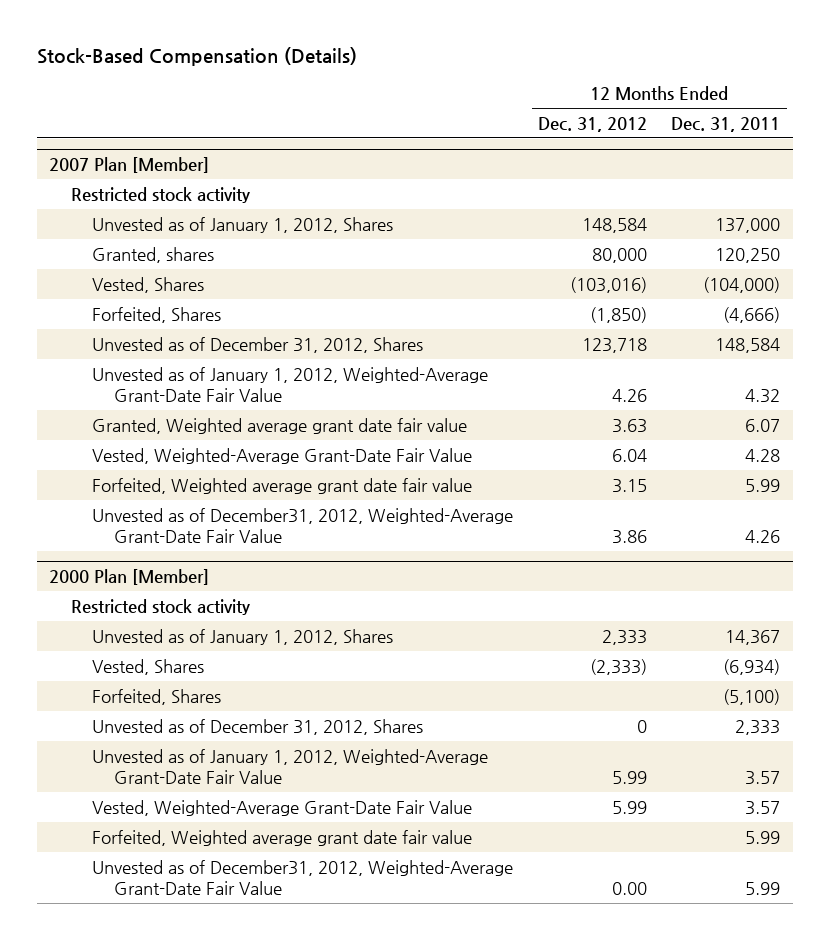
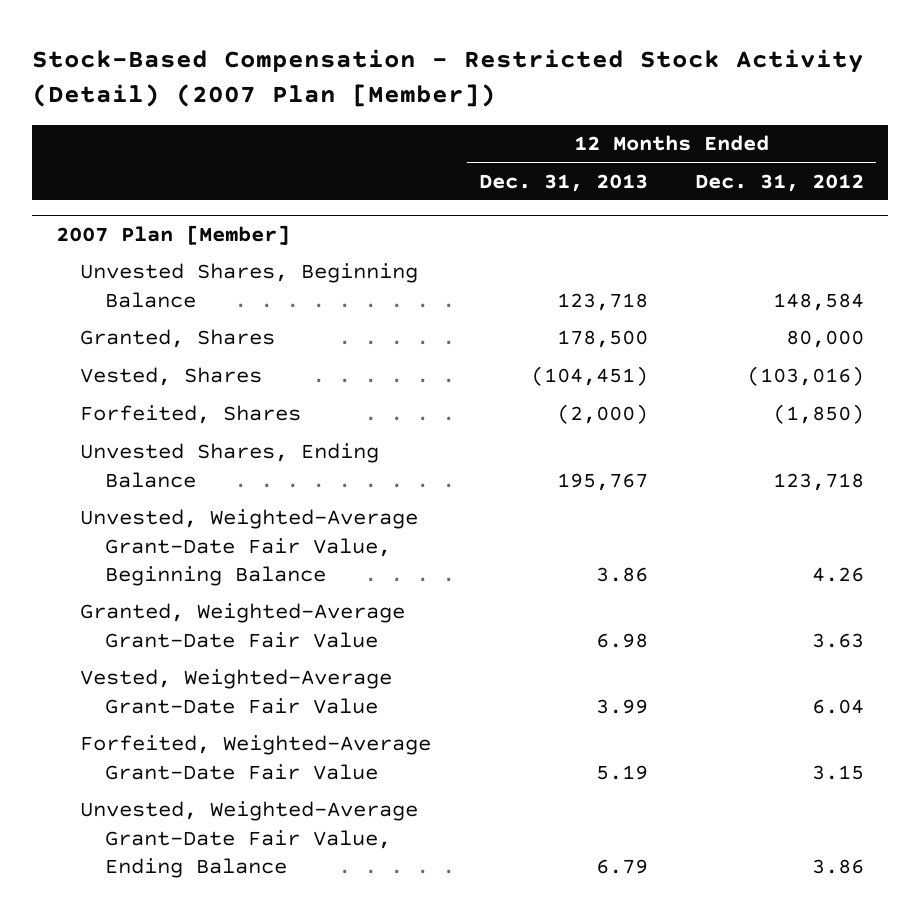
- Stock-Based Compensation (Details)
+ Stock-Based Compensation - Restricted Stock Activity (Detail) (2007 Plan [Member])
- | 12 Months Ended Dec. 31, 2012 | 12 Months Ended Dec. 31, 2011
+ | 12 Months Ended Dec. 31, 2013 | 12 Months Ended Dec. 31, 2012
@ 2007 Plan [Member]
- Restricted stock activity
- Unvested as of January 1, 2012, Shares | 148,584 | 137,000
- Granted, shares | 80,000 | 120,250
+ Unvested Shares, Beginning Balance | 123,718 | 148,584
+ Granted, Shares | 178,500 | 80,000
- Unvested as of December 31, 2012, Shares | 123,718 | 148,584
- Unvested as of January 1, 2012, Weighted-Average Grant-Date Fair Value | 4.26 | 4.32
- Granted, Weighted average grant date fair value | 3.63 | 6.07
+ Unvested Shares, Ending Balance | 195,767 | 123,718
+ Unvested, Weighted-Average Grant-Date Fair Value, Beginning Balance | 3.86 | 4.26
+ Granted, Weighted-Average Grant-Date Fair Value | 6.98 | 3.63
- Forfeited, Weighted average grant date fair value | 3.15 | 5.99
- Unvested as of December31, 2012, Weighted-Average Grant-Date Fair Value | 3.86 | 4.26
- 2000 Plan [Member]
- Restricted stock activity
- Unvested as of January 1, 2012, Shares | 2,333 | 14,367
- Vested, Shares | (2,333) | (6,934)
- Forfeited, Shares | | (5,100)
- Unvested as of December 31, 2012, Shares | 0 | 2,333
- Unvested as of January 1, 2012, Weighted-Average Grant-Date Fair Value | 5.99 | 3.57
- Vested, Weighted-Average Grant-Date Fair Value | 5.99 | 3.57
- Forfeited, Weighted average grant date fair value | | 5.99
- Unvested as of December31, 2012, Weighted-Average Grant-Date Fair Value | 0.00 | 5.99
@ 2007 Plan [Member]
+ Forfeited, Weighted-Average Grant-Date Fair Value | 5.19 | 3.15
+ Unvested, Weighted-Average Grant-Date Fair Value, Ending Balance | 6.79 | 3.86

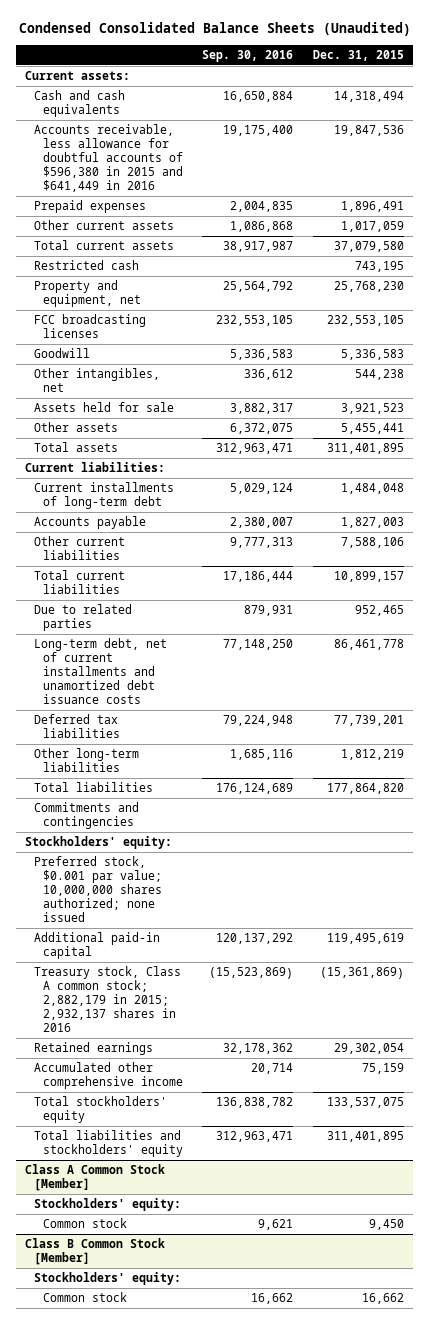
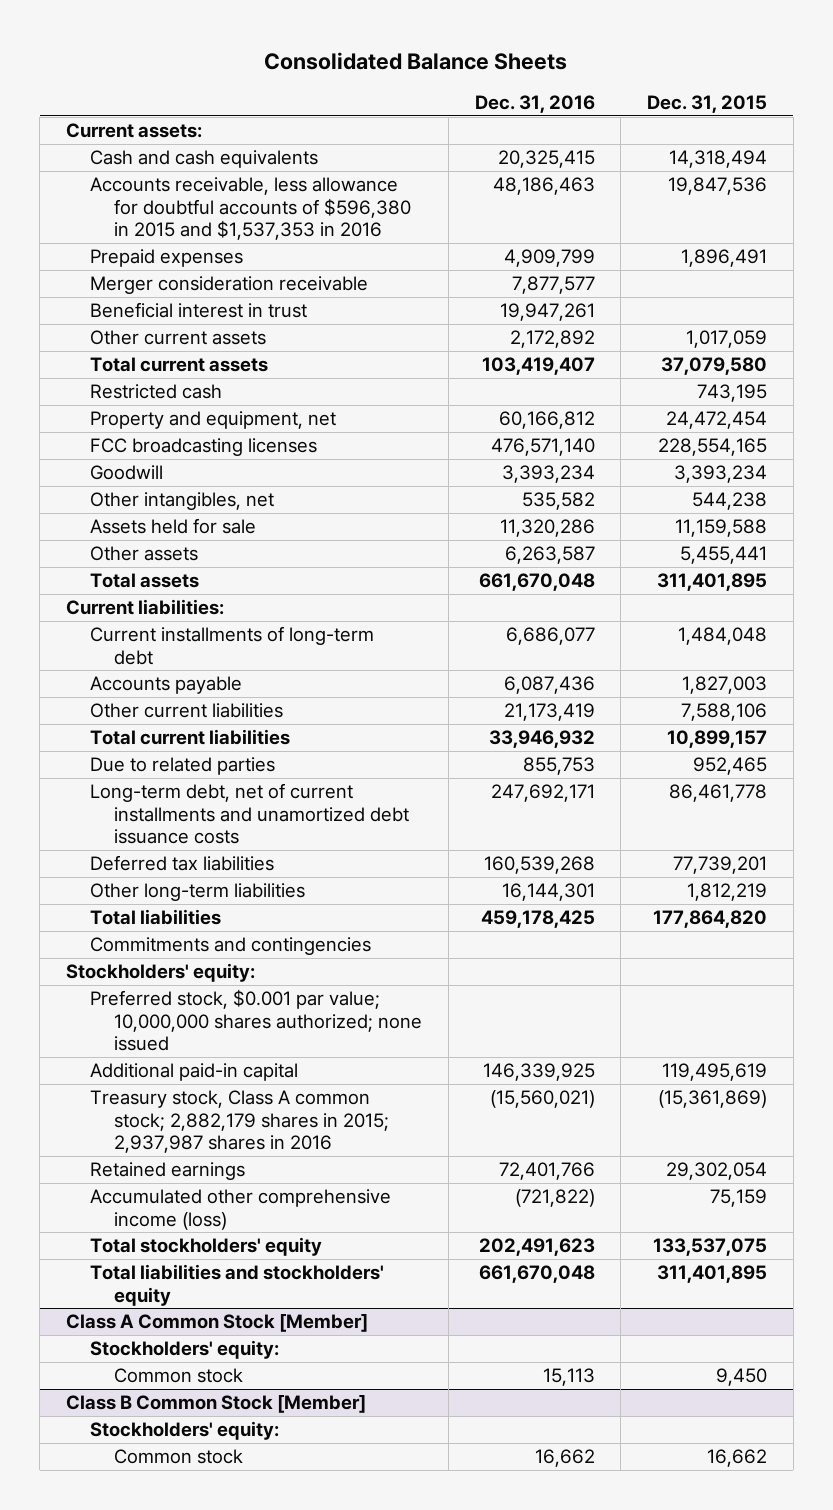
- Condensed Consolidated Balance Sheets (Unaudited)
+ Consolidated Balance Sheets
- | Sep. 30, 2016 | Dec. 31, 2015
+ | Dec. 31, 2016 | Dec. 31, 2015
- Accounts receivable, less allowance for doubtful accounts of $596,380 in 2015 and $641,449 in 2016 | 19,175,400 | 19,847,536
+ Accounts receivable, less allowance for doubtful accounts of $596,380 in 2015 and $1,537,353 in 2016 | 48,186,463 | 19,847,536
+ Merger consideration receivable | 7,877,577 |
+ Beneficial interest in trust | 19,947,261 |
- Property and equipment, net | 25,564,792 | 25,768,230
- FCC broadcasting licenses | 232,553,105 | 232,553,105
- Goodwill | 5,336,583 | 5,336,583
+ Property and equipment, net | 60,166,812 | 24,472,454
+ FCC broadcasting licenses | 476,571,140 | 228,554,165
+ Goodwill | 3,393,234 | 3,393,234
- Assets held for sale | 3,882,317 | 3,921,523
+ Assets held for sale | 11,320,286 | 11,159,588
- Treasury stock, Class A common stock; 2,882,179 in 2015; 2,932,137 shares in 2016 | (15,523,869) | (15,361,869)
+ Treasury stock, Class A common stock; 2,882,179 shares in 2015; 2,937,987 shares in 2016 | (15,560,021) | (15,361,869)
- Accumulated other comprehensive income | 20,714 | 75,159
+ Accumulated other comprehensive income (loss) | (721,822) | 75,159

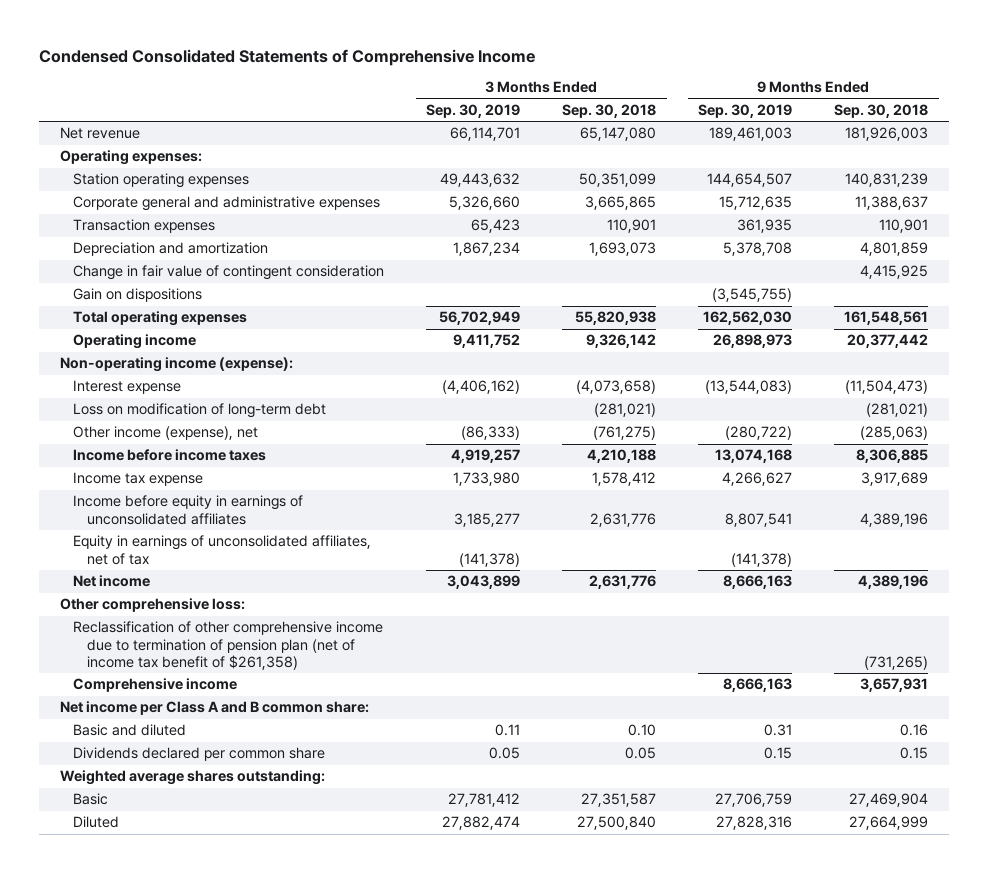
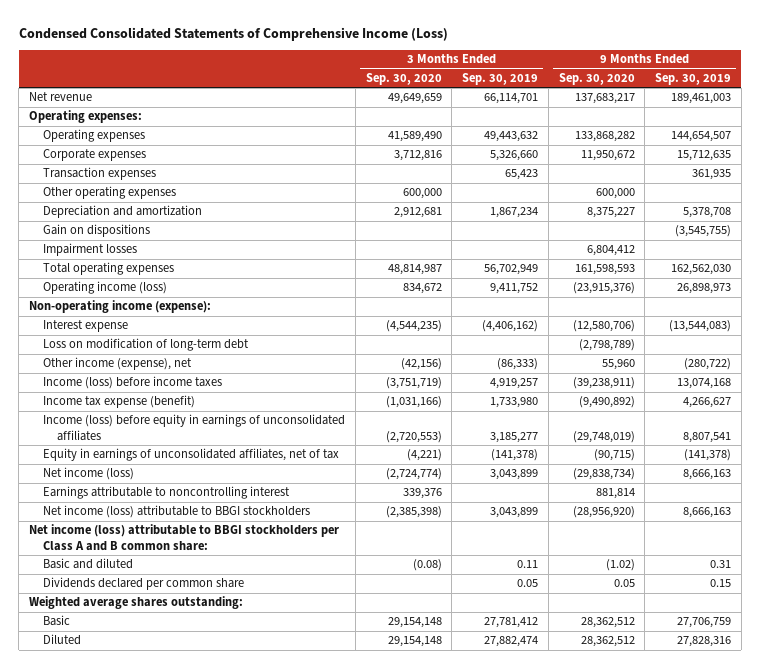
- Condensed Consolidated Statements of Comprehensive Income
+ Condensed Consolidated Statements of Comprehensive Income (Loss)
- | 3 Months Ended Sep. 30, 2019 | 3 Months Ended Sep. 30, 2018 | 9 Months Ended Sep. 30, 2019 | 9 Months Ended Sep. 30, 2018
+ | 3 Months Ended Sep. 30, 2020 | 3 Months Ended Sep. 30, 2019 | 9 Months Ended Sep. 30, 2020 | 9 Months Ended Sep. 30, 2019
- Station operating expenses | 49,443,632 | 50,351,099 | 144,654,507 | 140,831,239
- Corporate general and administrative expenses | 5,326,660 | 3,665,865 | 15,712,635 | 11,388,637
+ Operating expenses | 41,589,490 | 49,443,632 | 133,868,282 | 144,654,507
+ Corporate expenses | 3,712,816 | 5,326,660 | 11,950,672 | 15,712,635
+ Other operating expenses | 600,000 | | 600,000 |
- Change in fair value of contingent consideration | | | | 4,415,925
+ Impairment losses | | | 6,804,412 |
- Operating income | 9,411,752 | 9,326,142 | 26,898,973 | 20,377,442
+ Operating income (loss) | 834,672 | 9,411,752 | (23,915,376) | 26,898,973
- Income before income taxes | 4,919,257 | 4,210,188 | 13,074,168 | 8,306,885
- Income tax expense | 1,733,980 | 1,578,412 | 4,266,627 | 3,917,689
- Income before equity in earnings of unconsolidated affiliates | 3,185,277 | 2,631,776 | 8,807,541 | 4,389,196
+ Income (loss) before income taxes | (3,751,719) | 4,919,257 | (39,238,911) | 13,074,168
+ Income tax expense (benefit) | (1,031,166) | 1,733,980 | (9,490,892) | 4,266,627
+ Income (loss) before equity in earnings of unconsolidated affiliates | (2,720,553) | 3,185,277 | (29,748,019) | 8,807,541
- Net income | 3,043,899 | 2,631,776 | 8,666,163 | 4,389,196
- Other comprehensive loss:
- Reclassification of other comprehensive income due to termination of pension plan (net of income tax benefit of $261,358) | | | | (731,265)
- Comprehensive income | | | 8,666,163 | 3,657,931
- Net income per Class A and B common share:
+ Net income (loss) | (2,724,774) | 3,043,899 | (29,838,734) | 8,666,163
+ Earnings attributable to noncontrolling interest | 339,376 | | 881,814 |
+ Net income (loss) attributable to BBGI stockholders | (2,385,398) | 3,043,899 | (28,956,920) | 8,666,163
+ Net income (loss) attributable to BBGI stockholders per Class A and B common share:

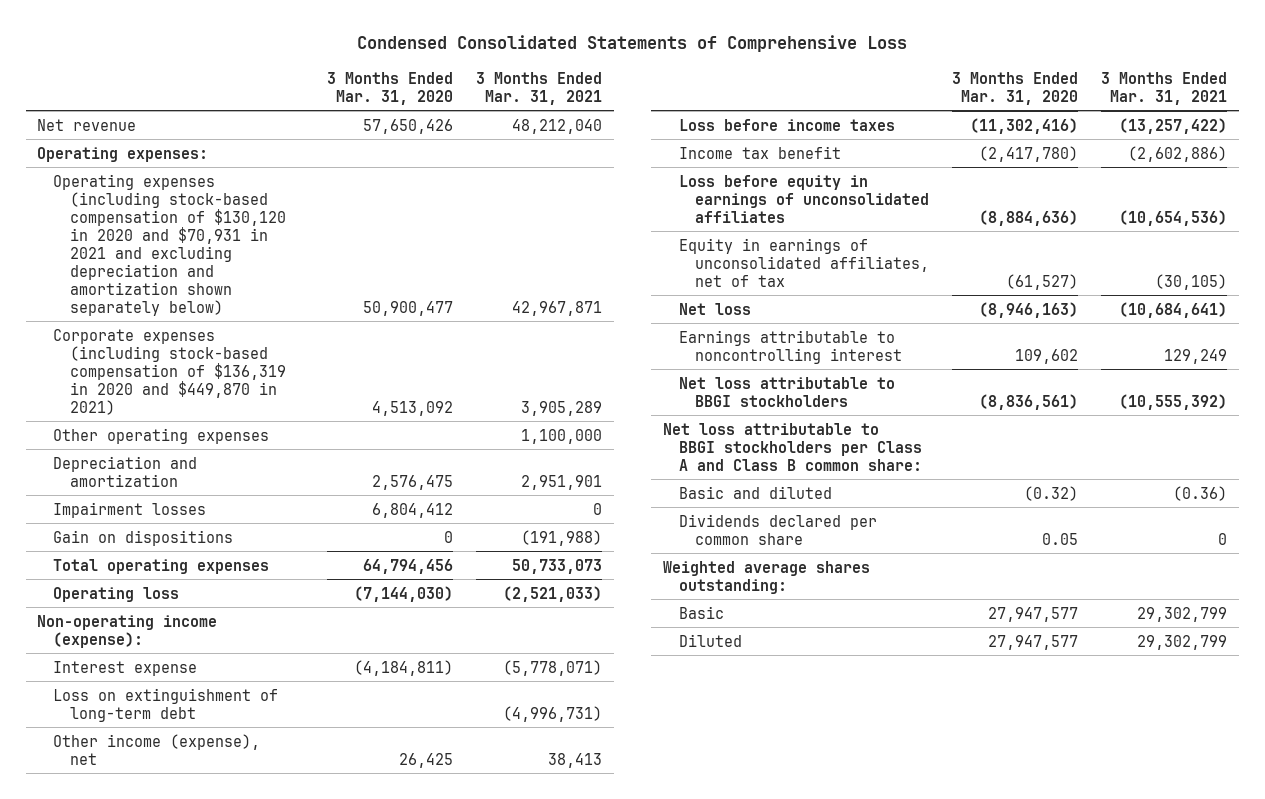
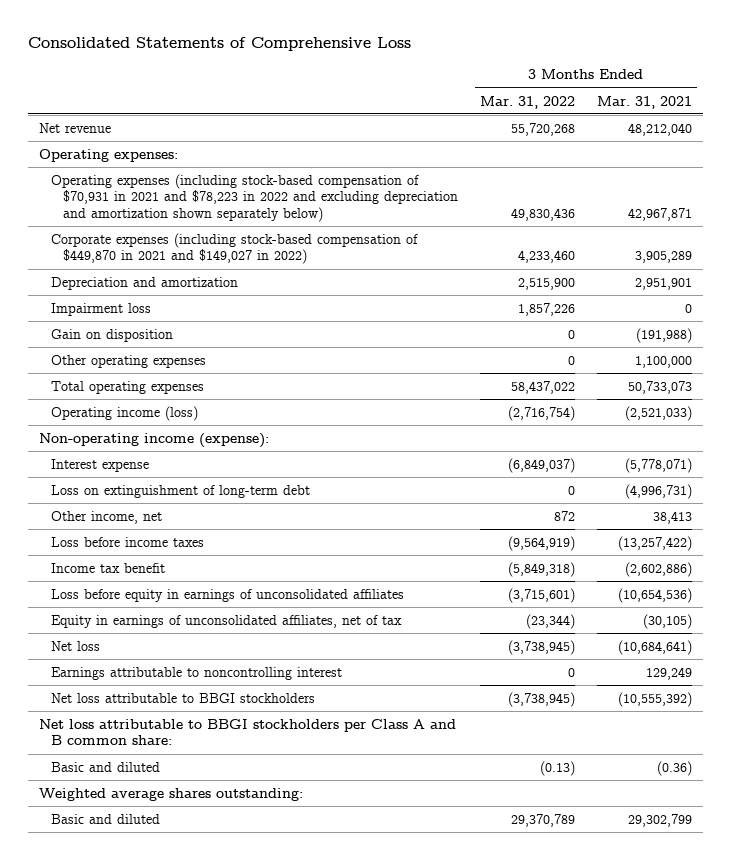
- Condensed Consolidated Statements of Comprehensive Loss
+ Consolidated Statements of Comprehensive Loss
- | 3 Months Ended Mar. 31, 2020 | 3 Months Ended Mar. 31, 2021
+ | 3 Months Ended Mar. 31, 2022 | 3 Months Ended Mar. 31, 2021
- Operating expenses (including stock-based compensation of $130,120 in 2020 and $70,931 in 2021 and excluding depreciation and amortization shown separately below) | 50,900,477 | 42,967,871
- Corporate expenses (including stock-based compensation of $136,319 in 2020 and $449,870 in 2021) | 4,513,092 | 3,905,289
+ Operating expenses (including stock-based compensation of $70,931 in 2021 and $78,223 in 2022 and excluding depreciation and amortization shown separately below) | 49,830,436 | 42,967,871
+ Corporate expenses (including stock-based compensation of $449,870 in 2021 and $149,027 in 2022) | 4,233,460 | 3,905,289
- Impairment losses | 6,804,412 | 0
- Gain on dispositions | 0 | (191,988)
+ Impairment loss | 1,857,226 | 0
+ Gain on disposition | 0 | (191,988)
moved down: Other operating expenses | 0 | 1,100,000
- Operating loss | (7,144,030) | (2,521,033)
+ Operating income (loss) | (2,716,754) | (2,521,033)
- Other income (expense), net | 26,425 | 38,413
+ Other income, net | 872 | 38,413
- Net loss attributable to BBGI stockholders per Class A and Class B common share:
+ Net loss attributable to BBGI stockholders per Class A and B common share:
- Dividends declared per common share | 0.05 | 0
- Basic | 27,947,577 | 29,302,799
- Diluted | 27,947,577 | 29,302,799
+ Basic and diluted | 29,370,789 | 29,302,799

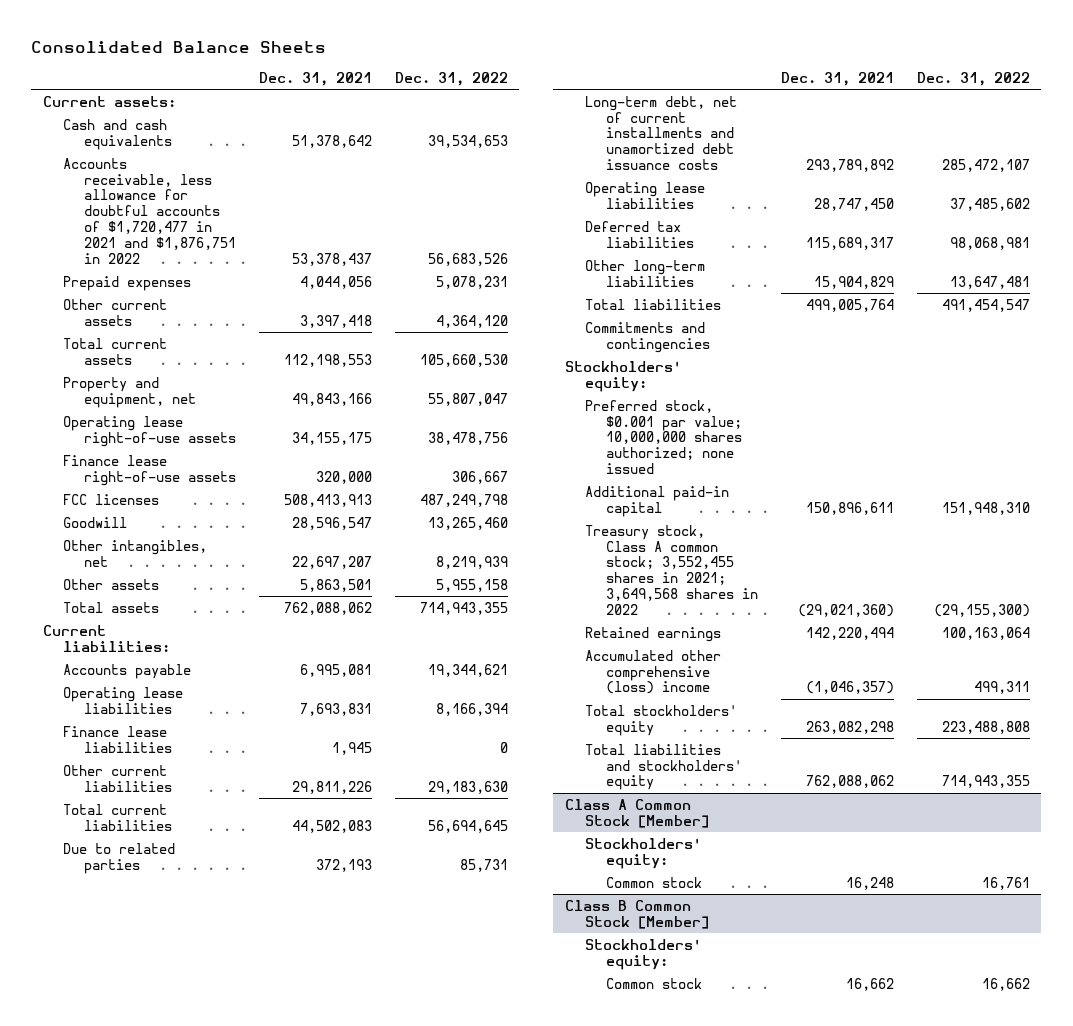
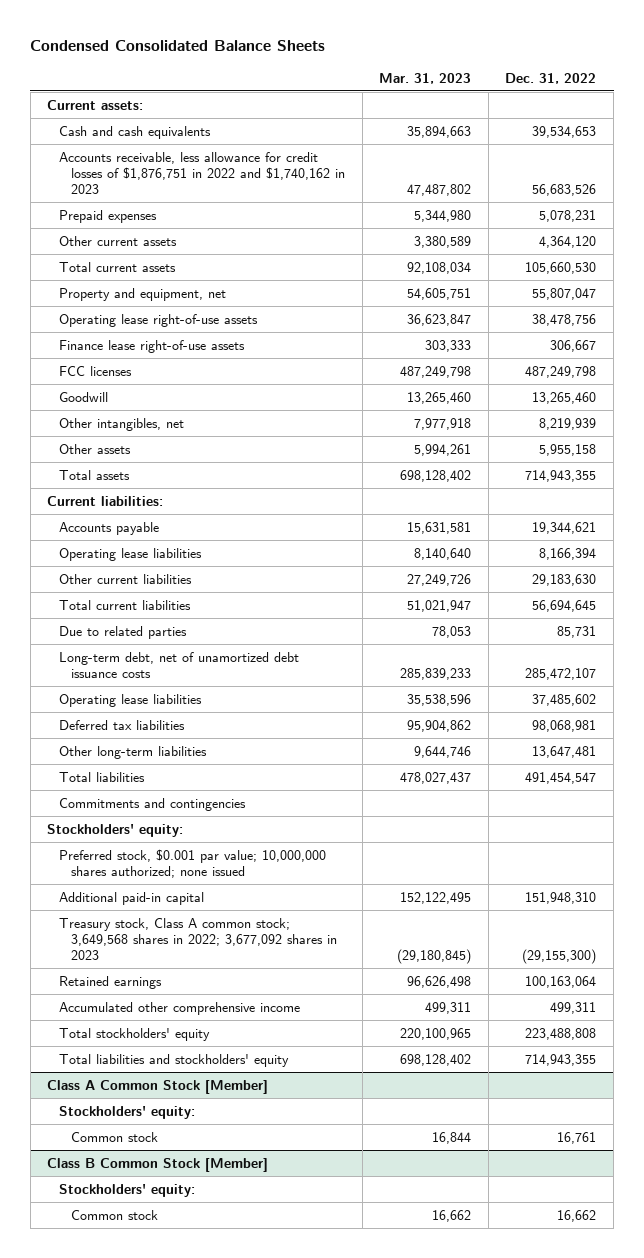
- Consolidated Balance Sheets
+ Condensed Consolidated Balance Sheets
- | Dec. 31, 2021 | Dec. 31, 2022
+ | Mar. 31, 2023 | Dec. 31, 2022
- Accounts receivable, less allowance for doubtful accounts of $1,720,477 in 2021 and $1,876,751 in 2022 | 53,378,437 | 56,683,526
+ Accounts receivable, less allowance for credit losses of $1,876,751 in 2022 and $1,740,162 in 2023 | 47,487,802 | 56,683,526
- Finance lease liabilities | 1,945 | 0
- Long-term debt, net of current installments and unamortized debt issuance costs | 293,789,892 | 285,472,107
+ Long-term debt, net of unamortized debt issuance costs | 285,839,233 | 285,472,107
- Treasury stock, Class A common stock; 3,552,455 shares in 2021; 3,649,568 shares in 2022 | (29,021,360) | (29,155,300)
+ Treasury stock, Class A common stock; 3,649,568 shares in 2022; 3,677,092 shares in 2023 | (29,180,845) | (29,155,300)
- Accumulated other comprehensive (loss) income | (1,046,357) | 499,311
+ Accumulated other comprehensive income | 499,311 | 499,311

